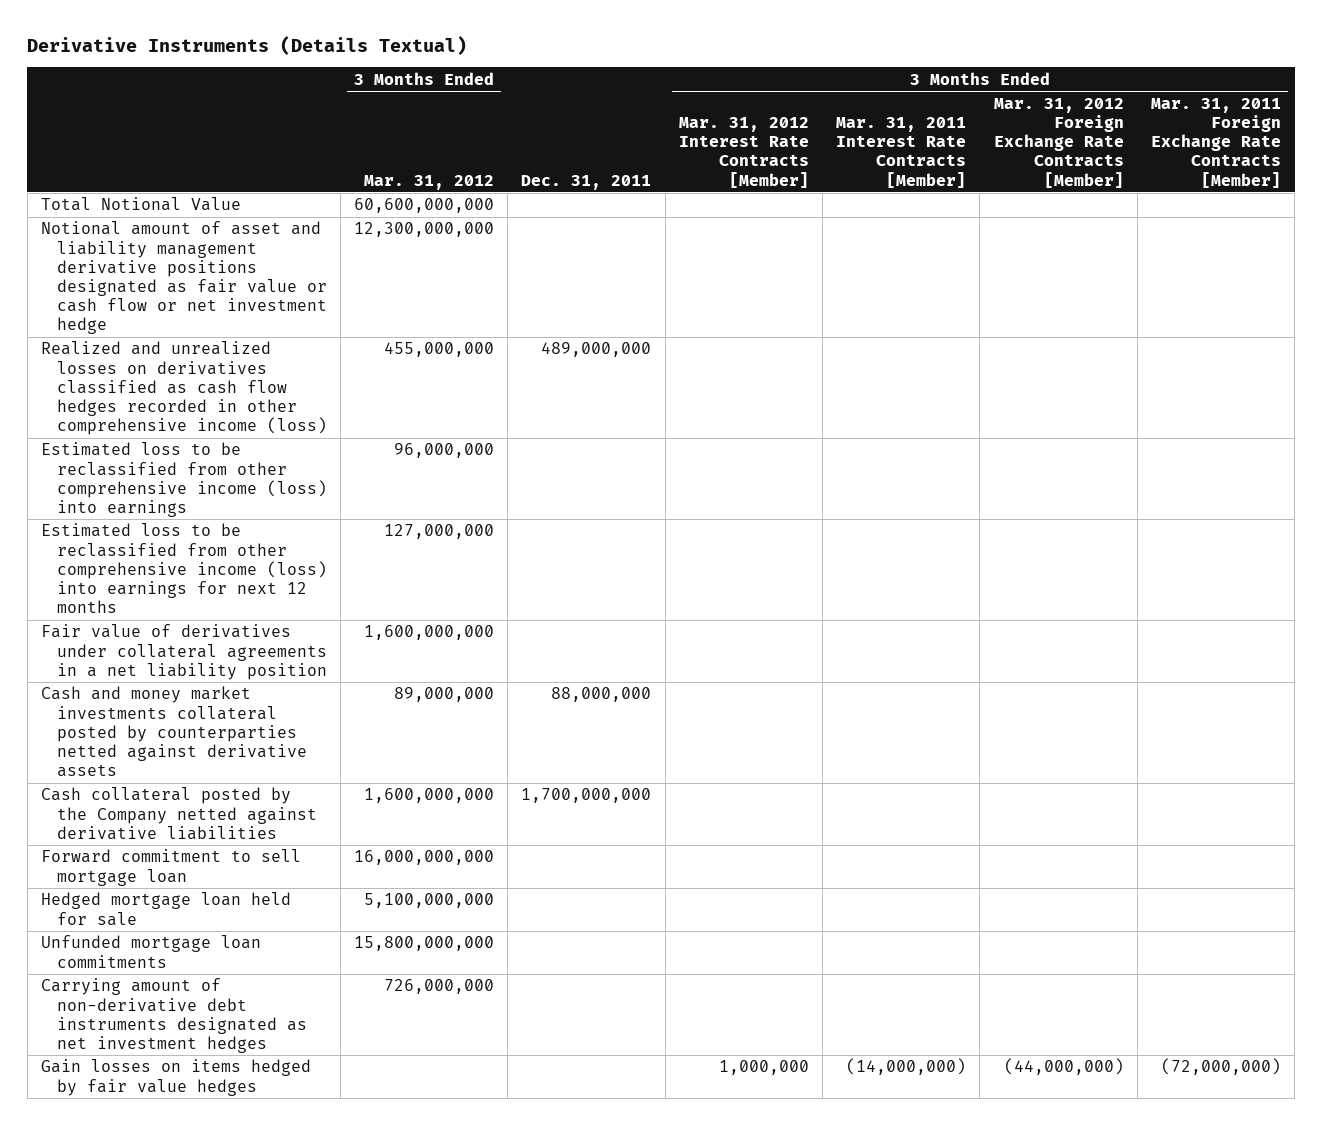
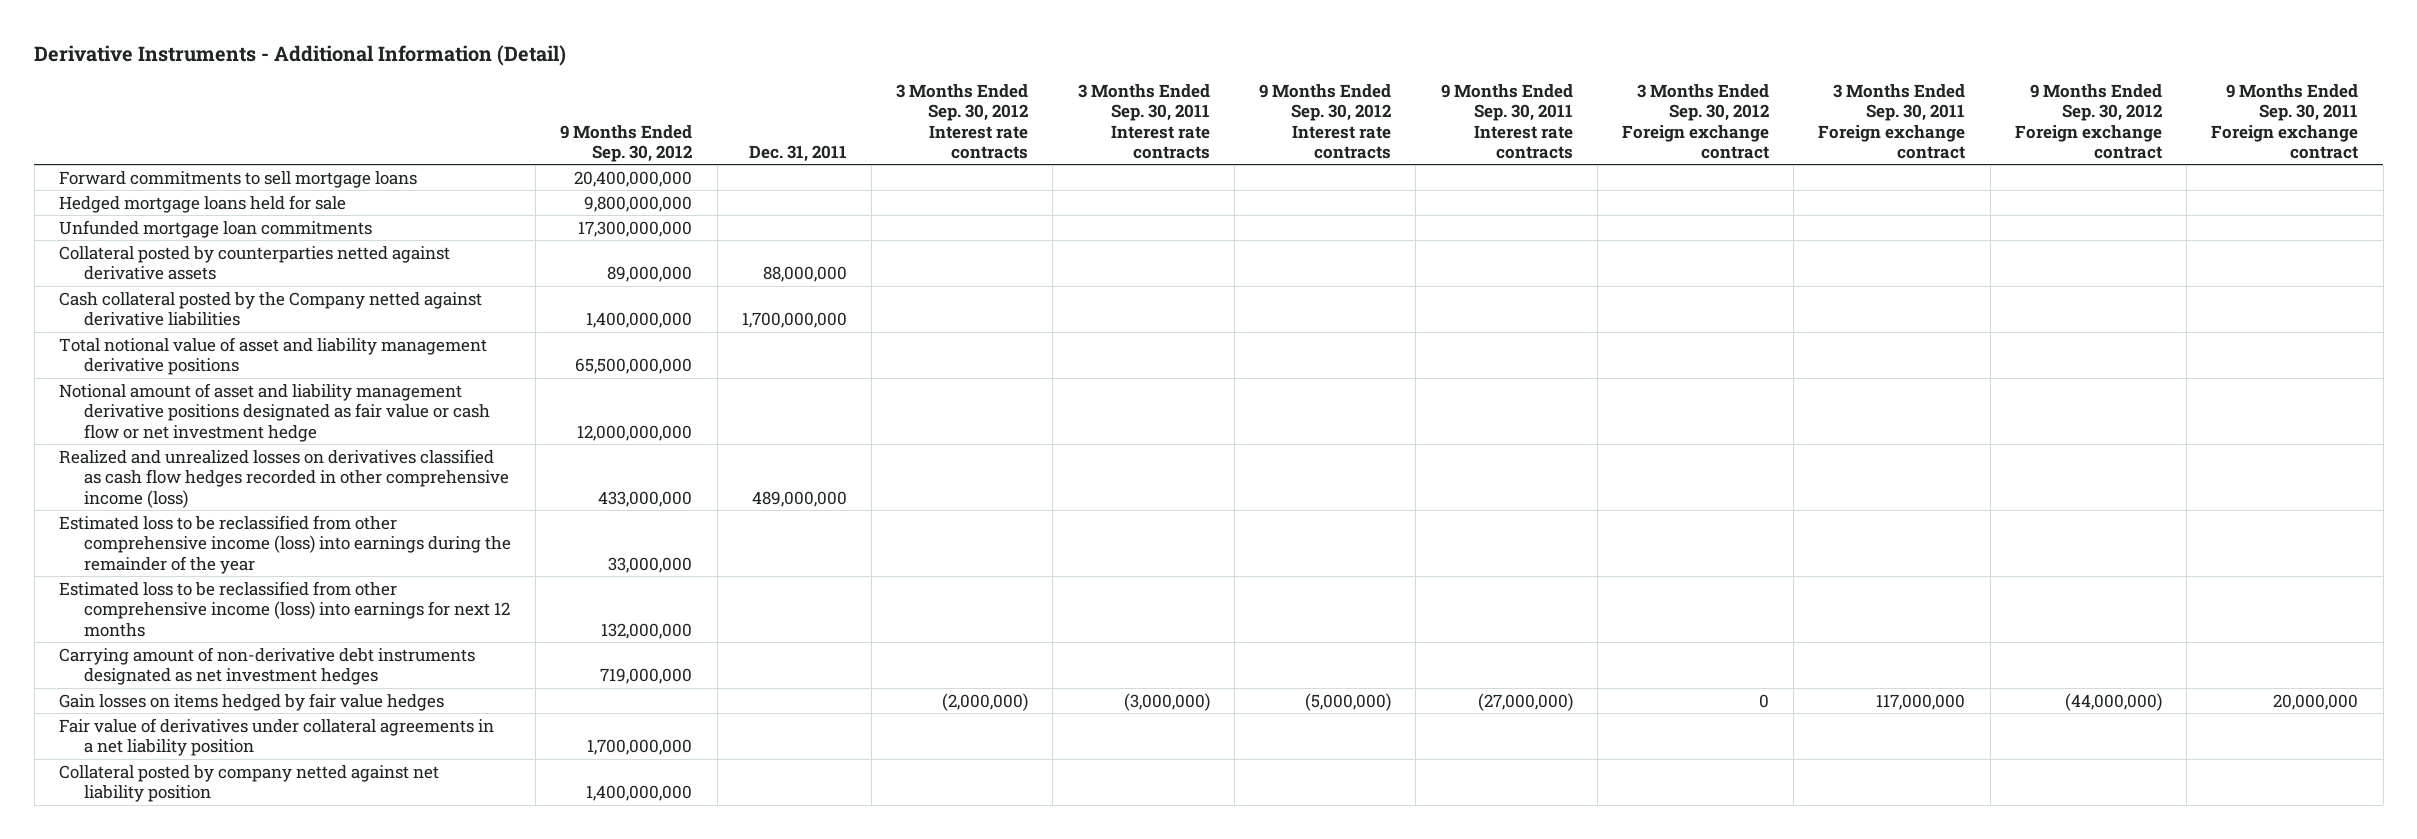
- Derivative Instruments (Details Textual)
+ Derivative Instruments - Additional Information (Detail)
- | 3 Months Ended Mar. 31, 2012 | Dec. 31, 2011 | 3 Months Ended Mar. 31, 2012 Interest Rate Contracts [Member] | 3 Months Ended Mar. 31, 2011 Interest Rate Contracts [Member] | 3 Months Ended Mar. 31, 2012 Foreign Exchange Rate Contracts [Member] | 3 Months Ended Mar. 31, 2011 Foreign Exchange Rate Contracts [Member]
+ | 9 Months Ended Sep. 30, 2012 | Dec. 31, 2011 | 3 Months Ended Sep. 30, 2012 Interest rate contracts | 3 Months Ended Sep. 30, 2011 Interest rate contracts | 9 Months Ended Sep. 30, 2012 Interest rate contracts | 9 Months Ended Sep. 30, 2011 Interest rate contracts | 3 Months Ended Sep. 30, 2012 Foreign exchange contract | 3 Months Ended Sep. 30, 2011 Foreign exchange contract | 9 Months Ended Sep. 30, 2012 Foreign exchange contract | 9 Months Ended Sep. 30, 2011 Foreign exchange contract
- Total Notional Value | 60,600,000,000 | | | | |
+ Forward commitments to sell mortgage loans | 20,400,000,000 | | | | | | | | |
+ Hedged mortgage loans held for sale | 9,800,000,000 | | | | | | | | |
moved up: Unfunded mortgage loan commitments | 17,300,000,000 | | | | | | | | |
+ Collateral posted by counterparties netted against derivative assets | 89,000,000 | 88,000,000 | | | | | | | |
moved up: Cash collateral posted by the Company netted against derivative liabilities | 1,400,000,000 | 1,700,000,000 | | | | | | | |
+ Total notional value of asset and liability management derivative positions | 65,500,000,000 | | | | | | | | |
- Estimated loss to be reclassified from other comprehensive income (loss) into earnings | 96,000,000 | | | | |
+ Estimated loss to be reclassified from other comprehensive income (loss) into earnings during the remainder of the year | 33,000,000 | | | | | | | | |
- Cash and money market investments collateral posted by counterparties netted against derivative assets | 89,000,000 | 88,000,000 | | | |
- Forward commitment to sell mortgage loan | 16,000,000,000 | | | | |
- Hedged mortgage loan held for sale | 5,100,000,000 | | | | |
moved down: Fair value of derivatives under collateral agreements in a net liability position | 1,700,000,000 | | | | | | | | |
+ Collateral posted by company netted against net liability position | 1,400,000,000 | | | | | | | | |

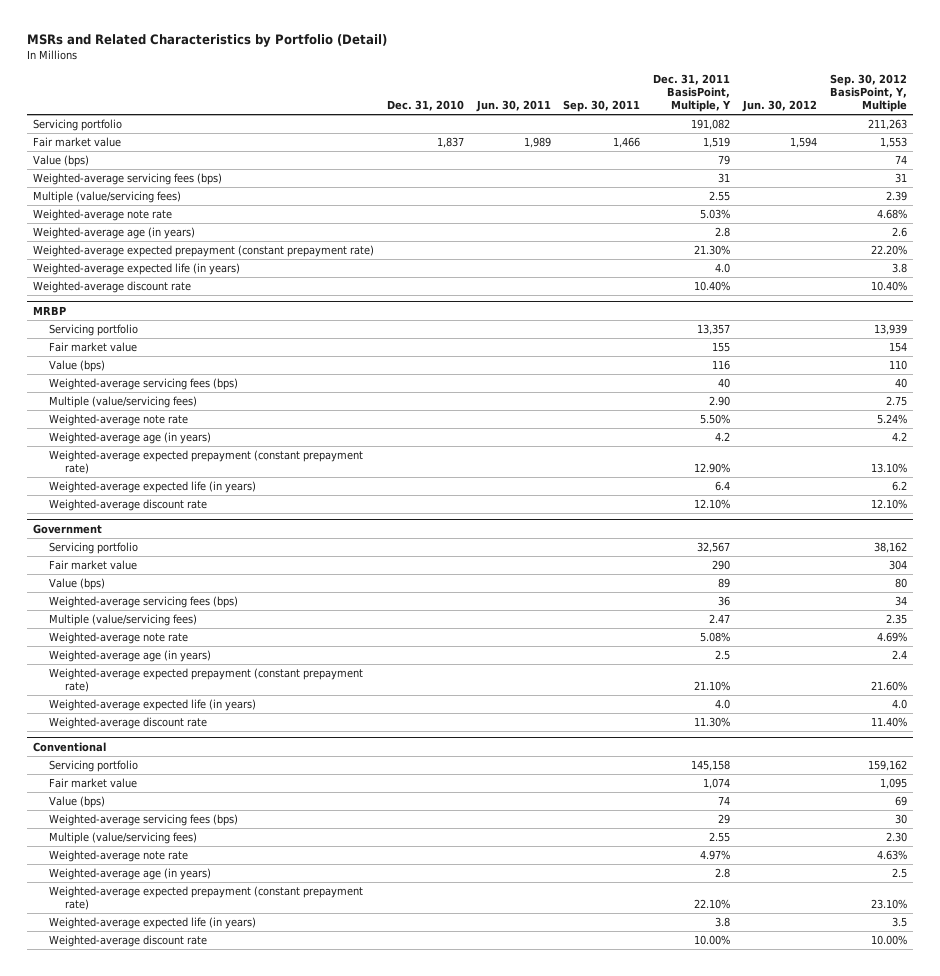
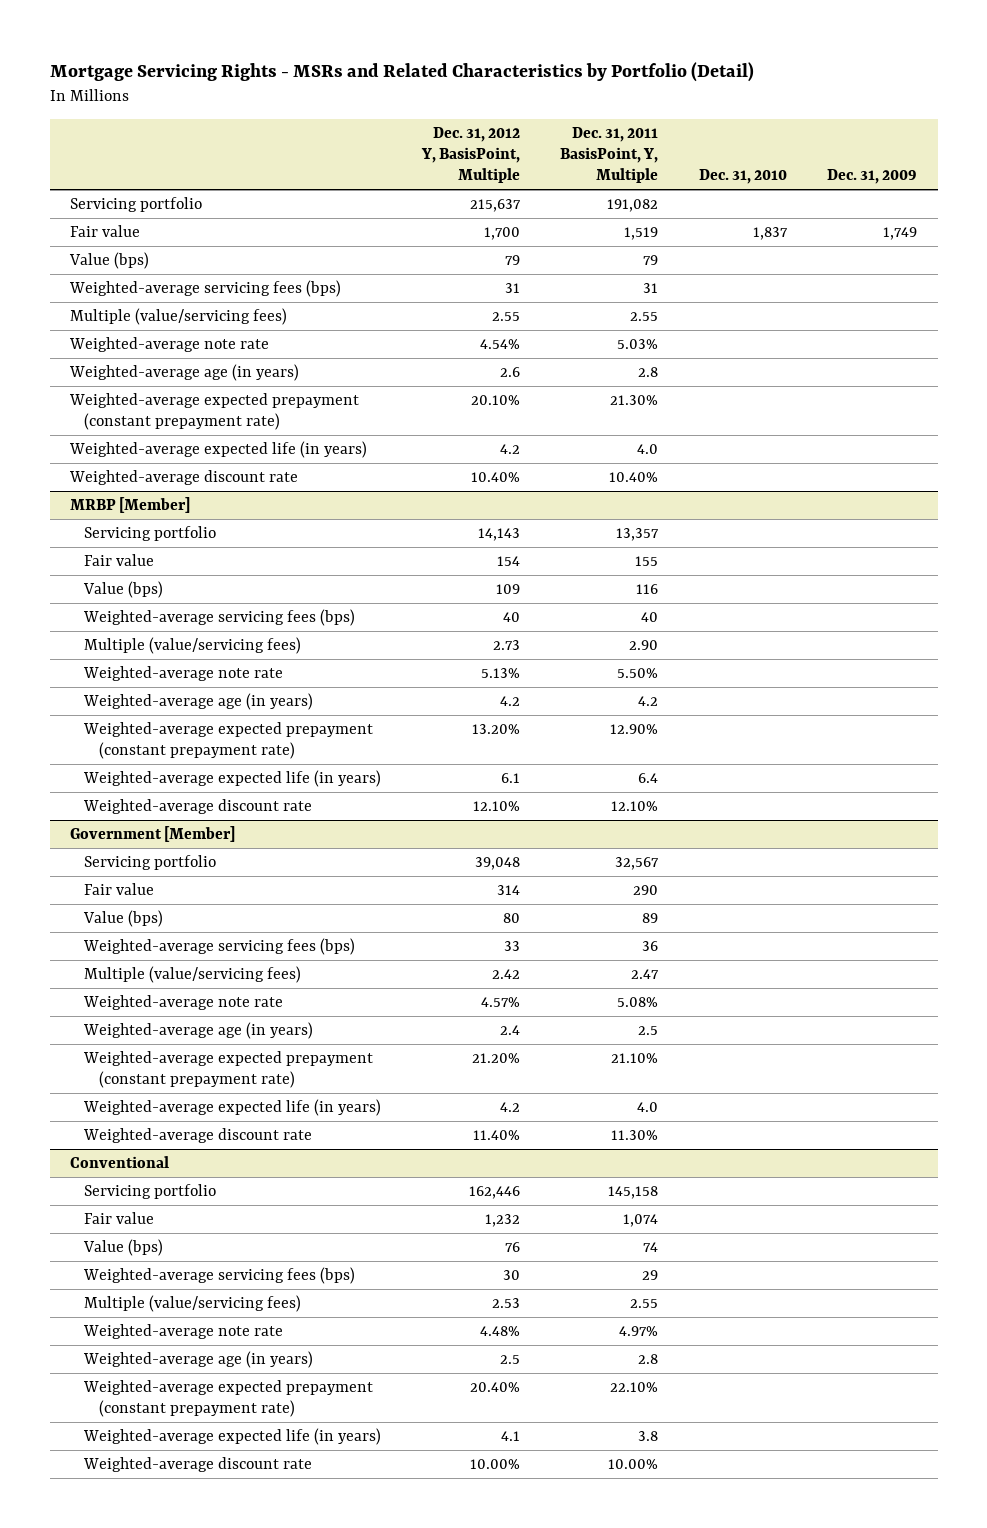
- MSRs and Related Characteristics by Portfolio (Detail)
+ Mortgage Servicing Rights - MSRs and Related Characteristics by Portfolio (Detail)
- | Dec. 31, 2010 | Jun. 30, 2011 | Sep. 30, 2011 | Dec. 31, 2011 BasisPoint, Multiple, Y | Jun. 30, 2012 | Sep. 30, 2012 BasisPoint, Y, Multiple
+ | Dec. 31, 2012 Y, BasisPoint, Multiple | Dec. 31, 2011 BasisPoint, Y, Multiple | Dec. 31, 2010 | Dec. 31, 2009
- Fair market value | 1,837 | 1,989 | 1,466 | 1,519 | 1,594 | 1,553
+ Fair value | 1,700 | 1,519 | 1,837 | 1,749
- MRBP
+ MRBP [Member]
- Fair market value | | | | 155 | | 154
+ Fair value | 154 | 155 | |
- Government
+ Government [Member]
- Fair market value | | | | 290 | | 304
+ Fair value | 314 | 290 | |
@ Conventional
- Fair market value | | | | 1,074 | | 1,095
+ Fair value | 1,232 | 1,074 | |

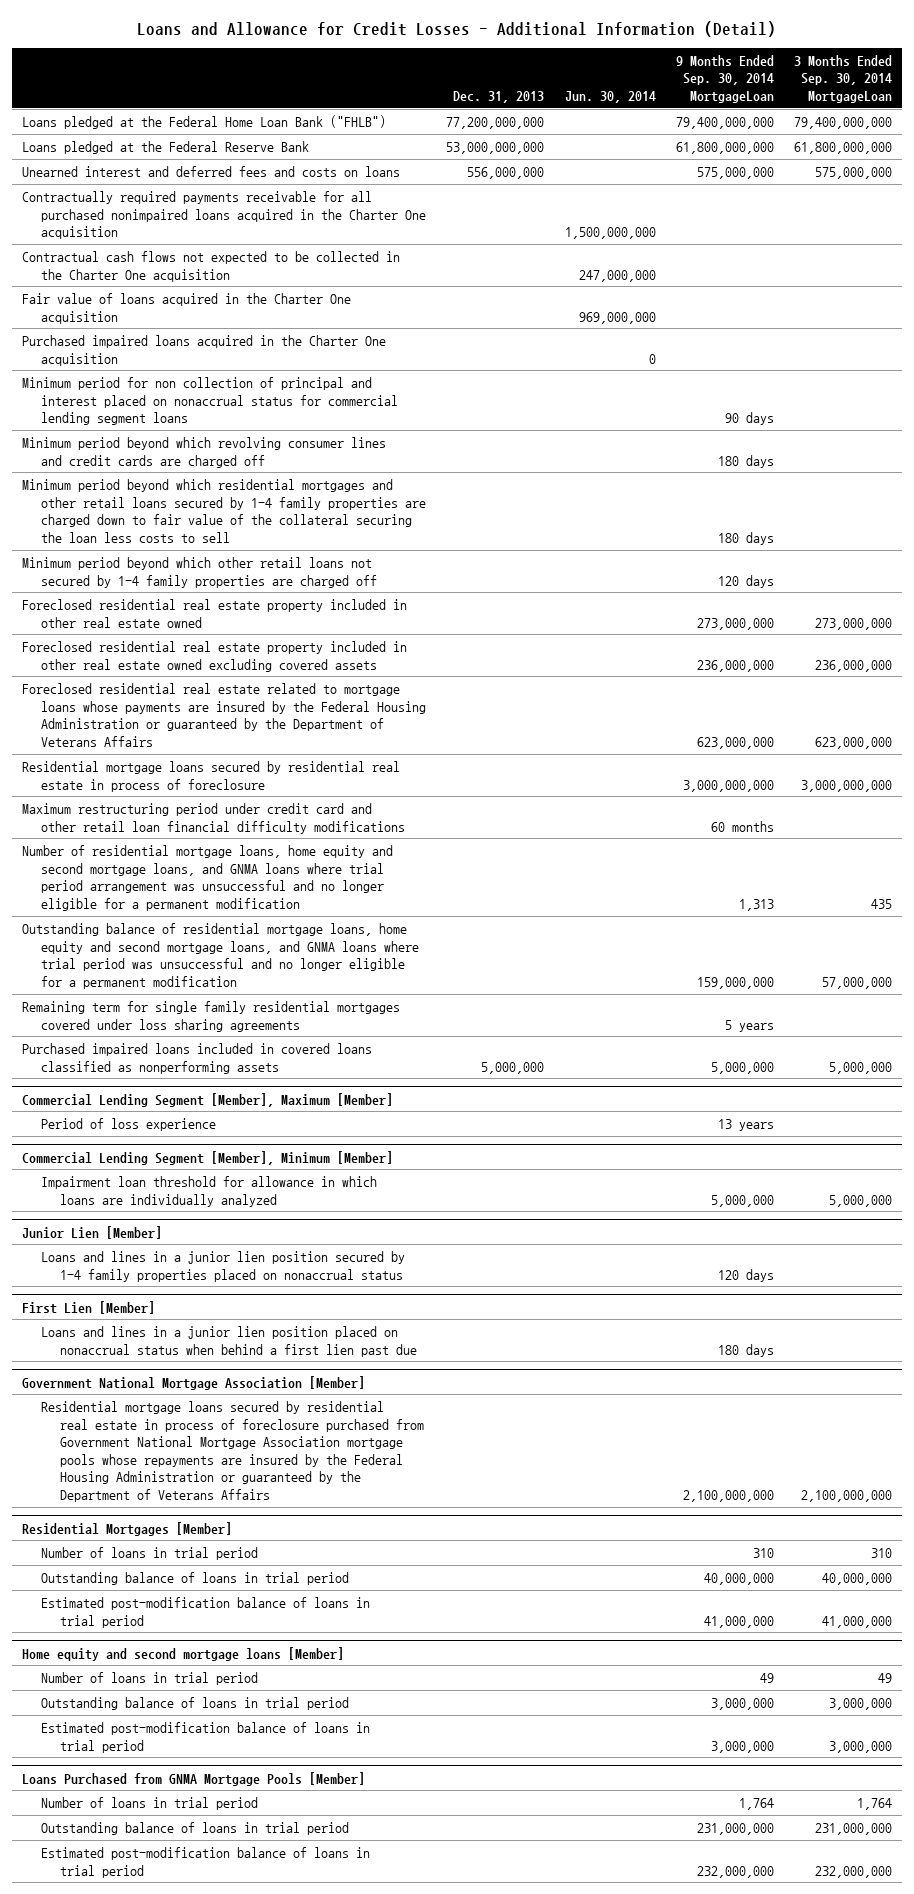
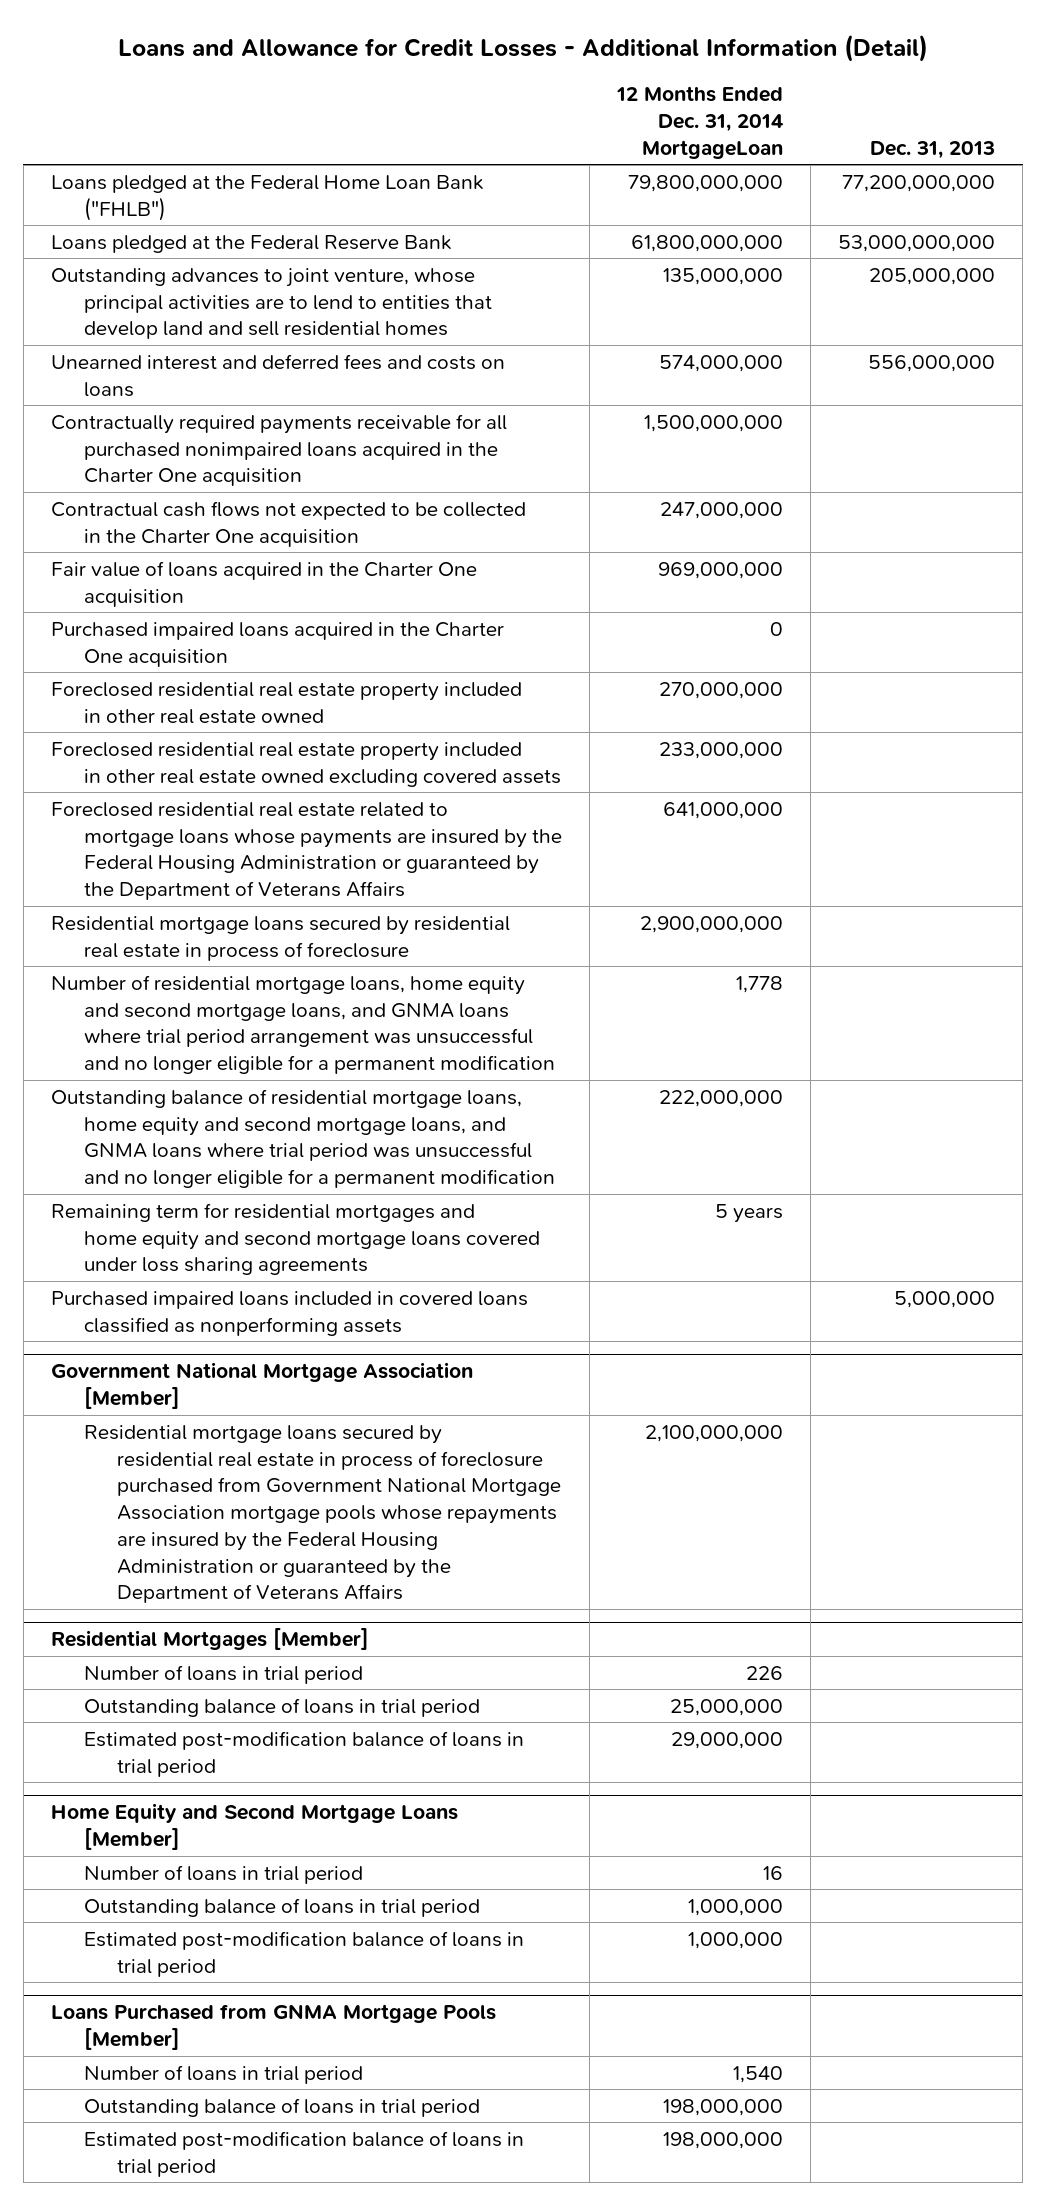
- | Dec. 31, 2013 | Jun. 30, 2014 | 9 Months Ended Sep. 30, 2014 MortgageLoan | 3 Months Ended Sep. 30, 2014 MortgageLoan
+ | 12 Months Ended Dec. 31, 2014 MortgageLoan | Dec. 31, 2013
+ Outstanding advances to joint venture, whose principal activities are to lend to entities that develop land and sell residential homes | 135,000,000 | 205,000,000
- Minimum period for non collection of principal and interest placed on nonaccrual status for commercial lending segment loans | | | 90 days |
- Minimum period beyond which revolving consumer lines and credit cards are charged off | | | 180 days |
- Minimum period beyond which residential mortgages and other retail loans secured by 1-4 family properties are charged down to fair value of the collateral securing the loan less costs to sell | | | 180 days |
- Minimum period beyond which other retail loans not secured by 1-4 family properties are charged off | | | 120 days |
- Maximum restructuring period under credit card and other retail loan financial difficulty modifications | | | 60 months |
- Remaining term for single family residential mortgages covered under loss sharing agreements | | | 5 years |
+ Remaining term for residential mortgages and home equity and second mortgage loans covered under loss sharing agreements | 5 years |
- Commercial Lending Segment [Member], Maximum [Member]
- Period of loss experience | | | 13 years |
- Commercial Lending Segment [Member], Minimum [Member]
- Impairment loan threshold for allowance in which loans are individually analyzed | | | 5,000,000 | 5,000,000
- Junior Lien [Member]
- Loans and lines in a junior lien position secured by 1-4 family properties placed on nonaccrual status | | | 120 days |
- First Lien [Member]
- Loans and lines in a junior lien position placed on nonaccrual status when behind a first lien past due | | | 180 days |
- Home equity and second mortgage loans [Member]
+ Home Equity and Second Mortgage Loans [Member]

